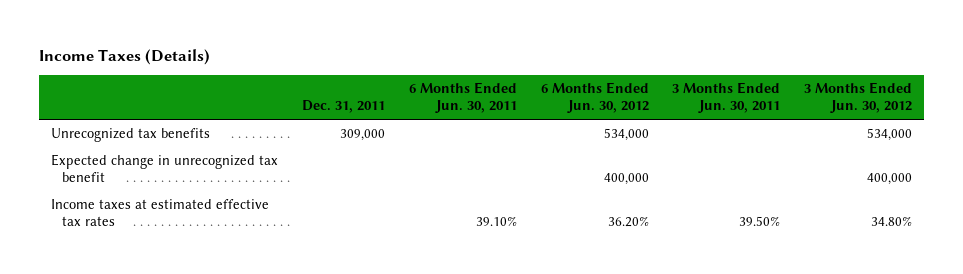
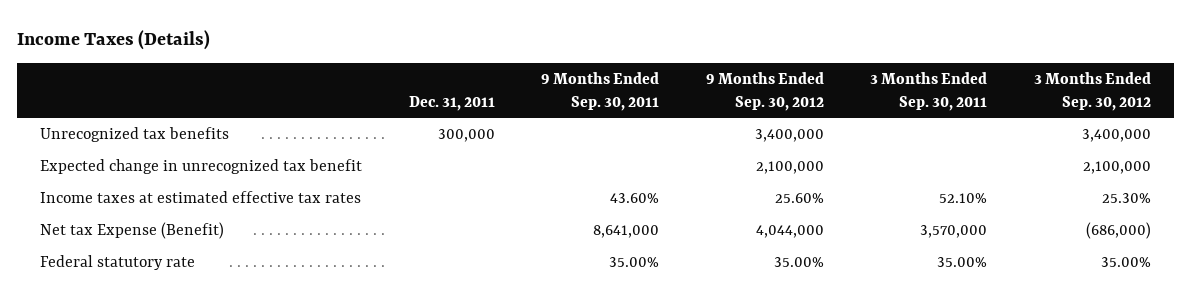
- | Dec. 31, 2011 | 6 Months Ended Jun. 30, 2011 | 6 Months Ended Jun. 30, 2012 | 3 Months Ended Jun. 30, 2011 | 3 Months Ended Jun. 30, 2012
+ | Dec. 31, 2011 | 9 Months Ended Sep. 30, 2011 | 9 Months Ended Sep. 30, 2012 | 3 Months Ended Sep. 30, 2011 | 3 Months Ended Sep. 30, 2012
- Unrecognized tax benefits | 309,000 | | 534,000 | | 534,000
+ Unrecognized tax benefits | 300,000 | | 3,400,000 | | 3,400,000
+ Net tax Expense (Benefit) | | 8,641,000 | 4,044,000 | 3,570,000 | (686,000)
+ Federal statutory rate | | 35.00% | 35.00% | 35.00% | 35.00%

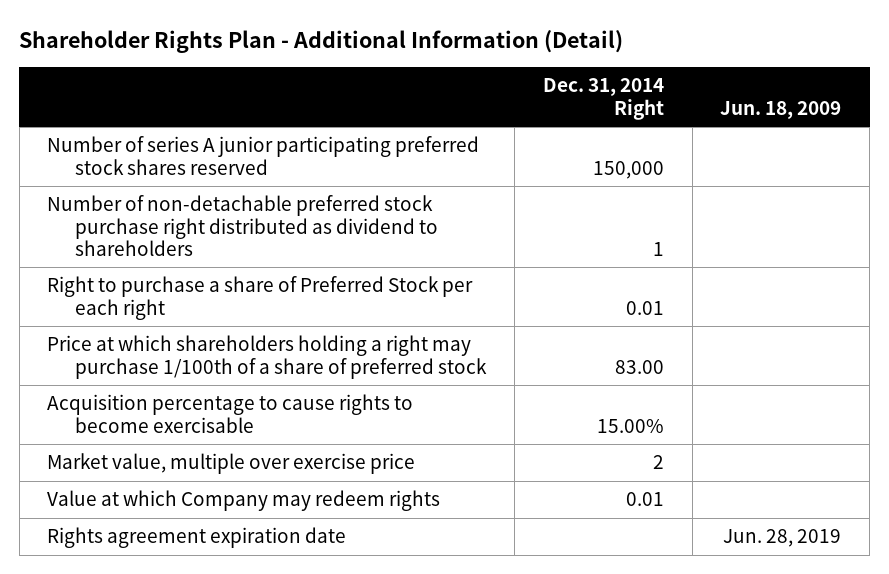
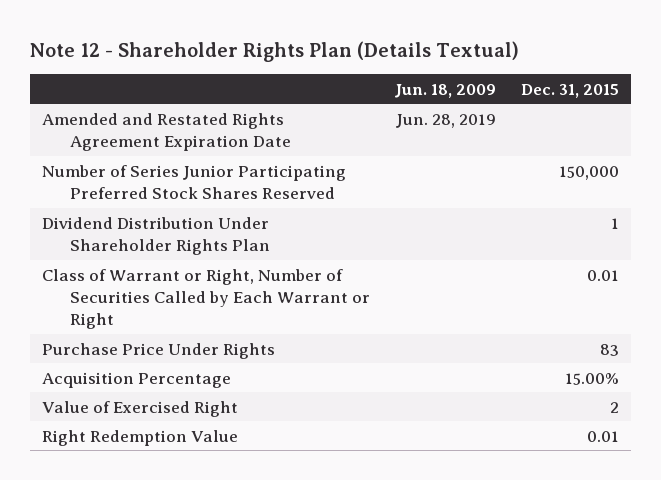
- Shareholder Rights Plan - Additional Information (Detail)
+ Note 12 - Shareholder Rights Plan (Details Textual)
- | Dec. 31, 2014 Right | Jun. 18, 2009
+ | Jun. 18, 2009 | Dec. 31, 2015
- Number of series A junior participating preferred stock shares reserved | 150,000 |
- Number of non-detachable preferred stock purchase right distributed as dividend to shareholders | 1 |
- Right to purchase a share of Preferred Stock per each right | 0.01 |
- Price at which shareholders holding a right may purchase 1/100th of a share of preferred stock | 83.00 |
- Acquisition percentage to cause rights to become exercisable | 15.00% |
- Market value, multiple over exercise price | 2 |
- Value at which Company may redeem rights | 0.01 |
- Rights agreement expiration date | | Jun. 28, 2019
+ Amended and Restated Rights Agreement Expiration Date | Jun. 28, 2019 |
+ Number of Series Junior Participating Preferred Stock Shares Reserved | | 150,000
+ Dividend Distribution Under Shareholder Rights Plan | | 1
+ Class of Warrant or Right, Number of Securities Called by Each Warrant or Right | | 0.01
+ Purchase Price Under Rights | | 83
+ Acquisition Percentage | | 15.00%
+ Value of Exercised Right | | 2
+ Right Redemption Value | | 0.01

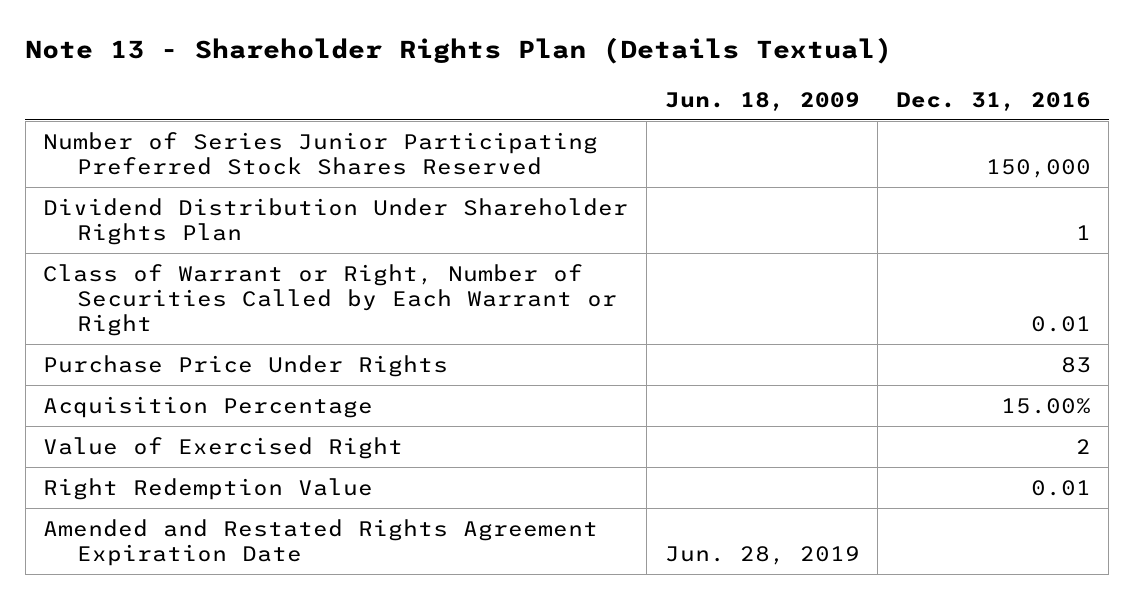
- Note 12 - Shareholder Rights Plan (Details Textual)
+ Note 13 - Shareholder Rights Plan (Details Textual)
- | Jun. 18, 2009 | Dec. 31, 2015
+ | Jun. 18, 2009 | Dec. 31, 2016
moved down: Amended and Restated Rights Agreement Expiration Date | Jun. 28, 2019 |

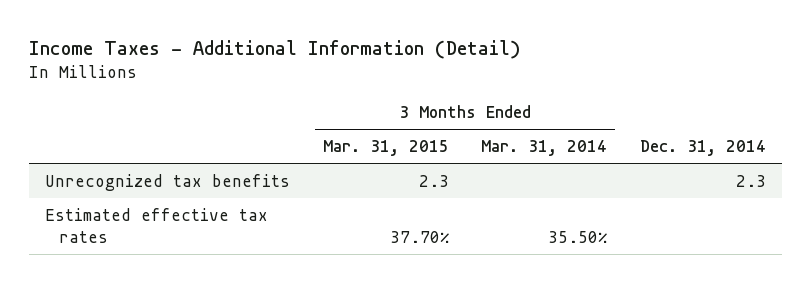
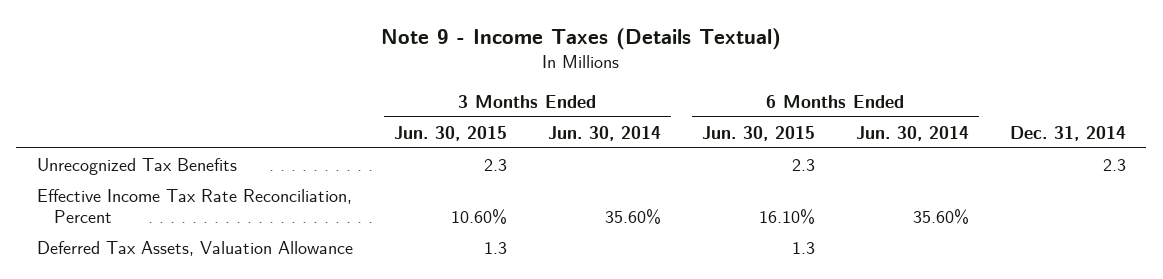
- Income Taxes - Additional Information (Detail)
+ Note 9 - Income Taxes (Details Textual)
- | 3 Months Ended Mar. 31, 2015 | 3 Months Ended Mar. 31, 2014 | Dec. 31, 2014
+ | 3 Months Ended Jun. 30, 2015 | 3 Months Ended Jun. 30, 2014 | 6 Months Ended Jun. 30, 2015 | 6 Months Ended Jun. 30, 2014 | Dec. 31, 2014
- Unrecognized tax benefits | 2.3 | | 2.3
- Estimated effective tax rates | 37.70% | 35.50% |
+ Unrecognized Tax Benefits | 2.3 | | 2.3 | | 2.3
+ Effective Income Tax Rate Reconciliation, Percent | 10.60% | 35.60% | 16.10% | 35.60% |
+ Deferred Tax Assets, Valuation Allowance | 1.3 | | 1.3 | |

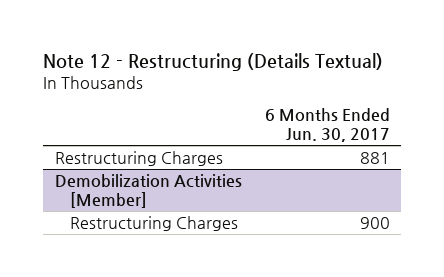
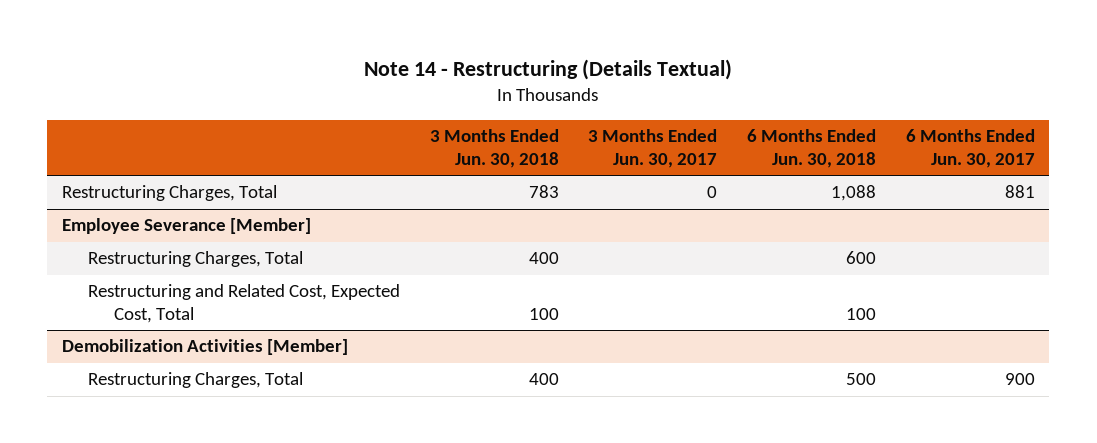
- Note 12 - Restructuring (Details Textual)
+ Note 14 - Restructuring (Details Textual)
- | 6 Months Ended Jun. 30, 2017
+ | 3 Months Ended Jun. 30, 2018 | 3 Months Ended Jun. 30, 2017 | 6 Months Ended Jun. 30, 2018 | 6 Months Ended Jun. 30, 2017
- Restructuring Charges | 881
+ Restructuring Charges, Total | 783 | 0 | 1,088 | 881
+ Employee Severance [Member]
+ Restructuring Charges, Total | 400 | | 600 |
+ Restructuring and Related Cost, Expected Cost, Total | 100 | | 100 |
@ Demobilization Activities [Member]
- Restructuring Charges | 900
+ Restructuring Charges, Total | 400 | | 500 | 900

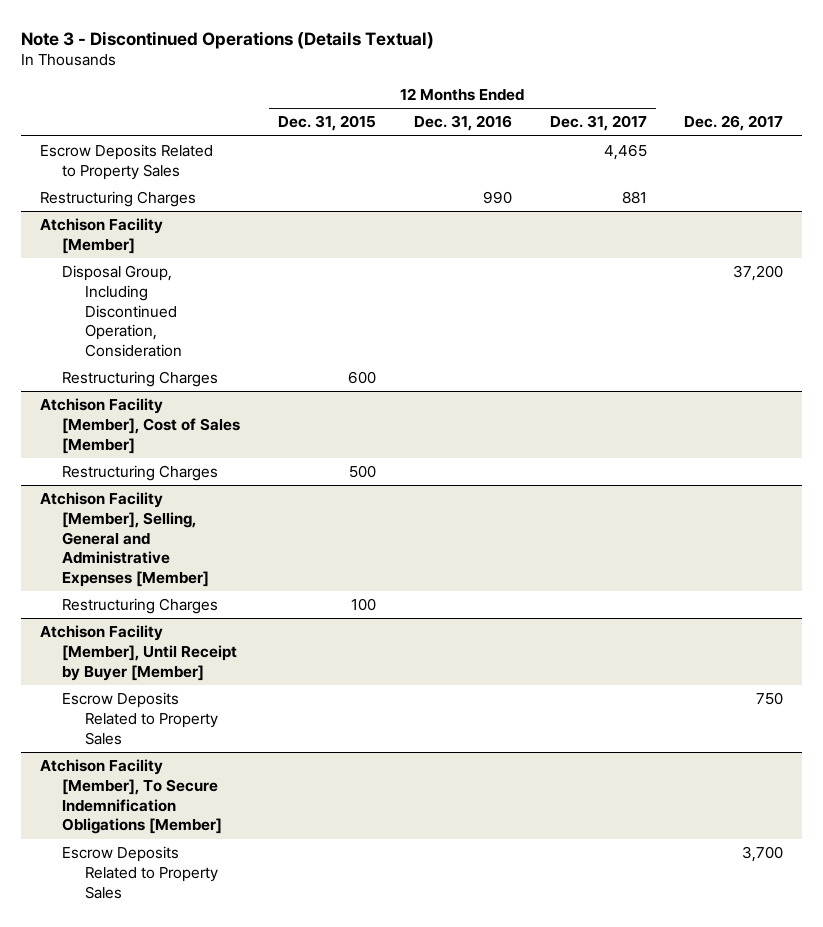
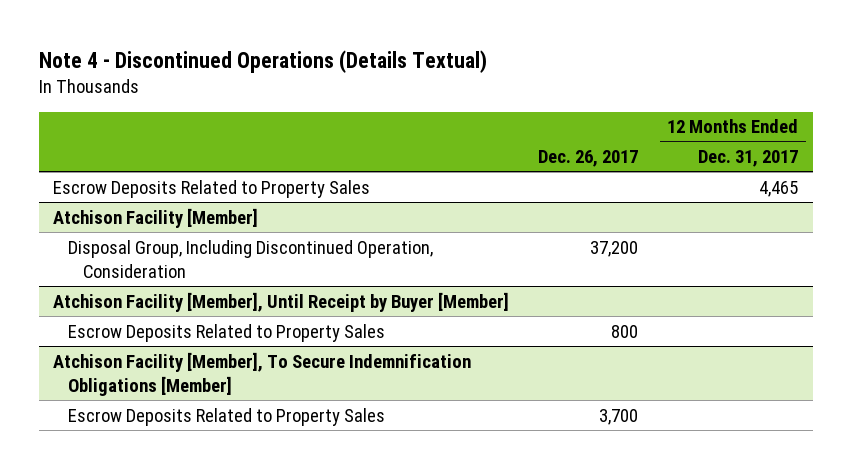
- Note 3 - Discontinued Operations (Details Textual)
+ Note 4 - Discontinued Operations (Details Textual)
- | 12 Months Ended Dec. 31, 2015 | 12 Months Ended Dec. 31, 2016 | 12 Months Ended Dec. 31, 2017 | Dec. 26, 2017
+ | Dec. 26, 2017 | 12 Months Ended Dec. 31, 2017
- Restructuring Charges | | 990 | 881 |
@ Atchison Facility [Member]
- Restructuring Charges | 600 | | |
- Atchison Facility [Member], Cost of Sales [Member]
- Restructuring Charges | 500 | | |
- Atchison Facility [Member], Selling, General and Administrative Expenses [Member]
- Restructuring Charges | 100 | | |
@ Atchison Facility [Member], Until Receipt by Buyer [Member]
- Escrow Deposits Related to Property Sales | | | | 750
+ Escrow Deposits Related to Property Sales | 800 |

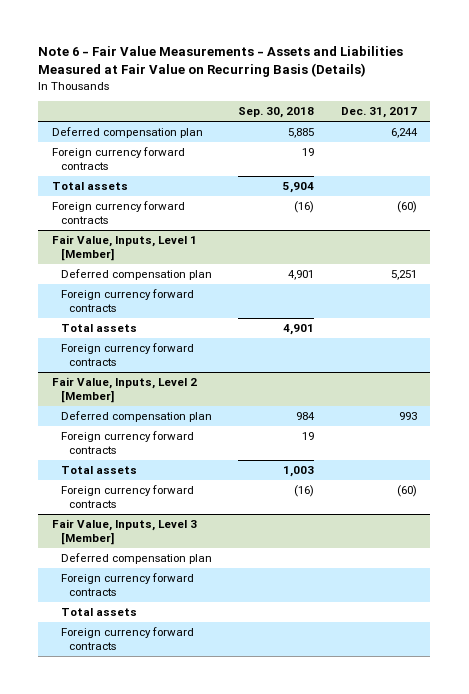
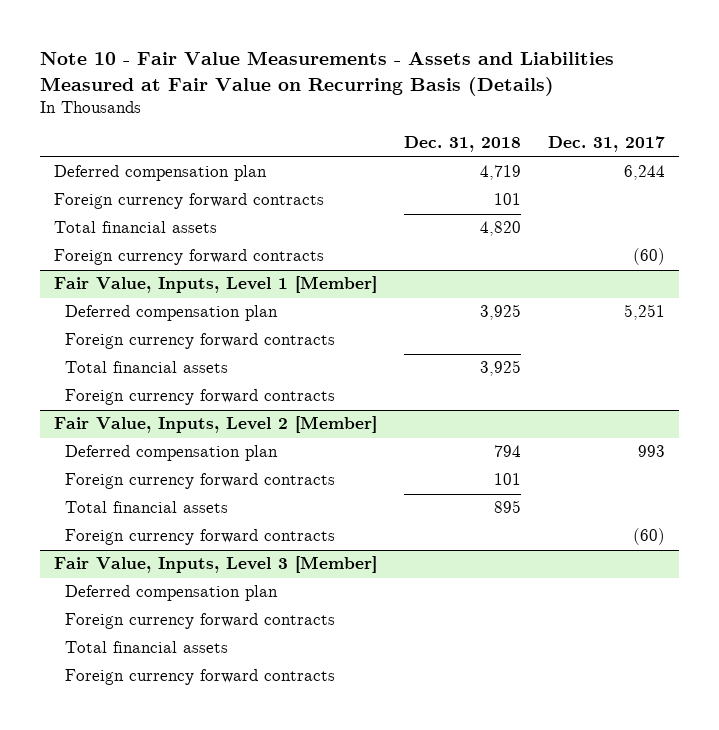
- Note 6 - Fair Value Measurements - Assets and Liabilities Measured at Fair Value on Recurring Basis (Details)
+ Note 10 - Fair Value Measurements - Assets and Liabilities Measured at Fair Value on Recurring Basis (Details)
- | Sep. 30, 2018 | Dec. 31, 2017
+ | Dec. 31, 2018 | Dec. 31, 2017
- Total assets | 5,904 |
+ Total financial assets | 4,820 |
@ Fair Value, Inputs, Level 1 [Member]
- Total assets | 4,901 |
+ Total financial assets | 3,925 |
@ Fair Value, Inputs, Level 2 [Member]
- Total assets | 1,003 |
+ Total financial assets | 895 |
@ Fair Value, Inputs, Level 3 [Member]
- Total assets
+ Total financial assets

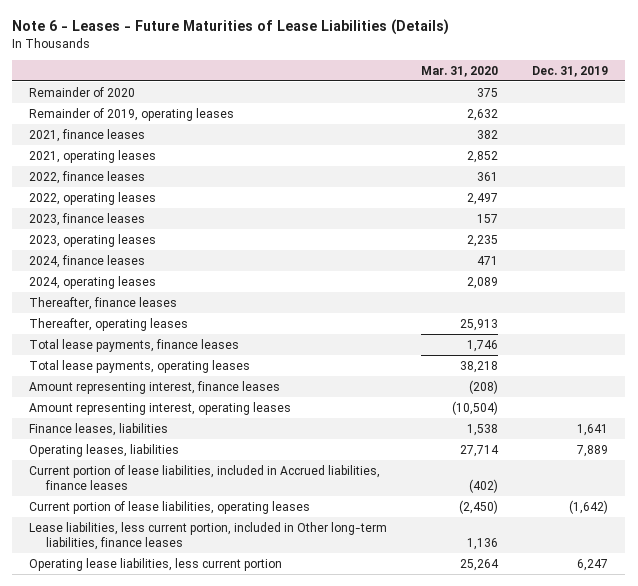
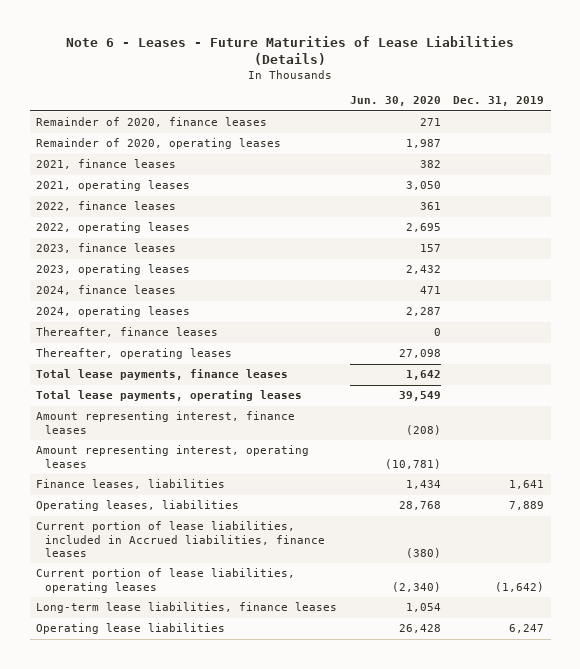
- | Mar. 31, 2020 | Dec. 31, 2019
+ | Jun. 30, 2020 | Dec. 31, 2019
- Remainder of 2020 | 375 |
- Remainder of 2019, operating leases | 2,632 |
+ Remainder of 2020, finance leases | 271 |
+ Remainder of 2020, operating leases | 1,987 |
- Lease liabilities, less current portion, included in Other long-term liabilities, finance leases | 1,136 |
- Operating lease liabilities, less current portion | 25,264 | 6,247
+ Long-term lease liabilities, finance leases | 1,054 |
+ Operating lease liabilities | 26,428 | 6,247

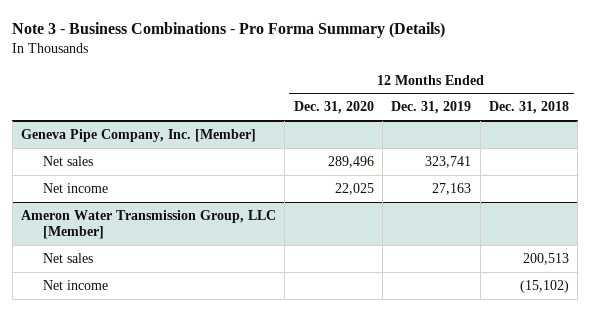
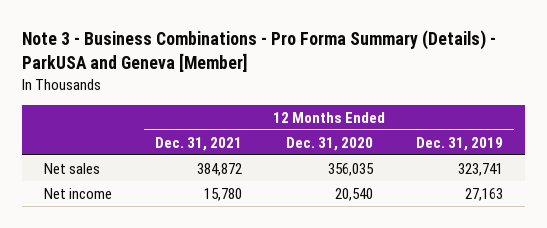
- Note 3 - Business Combinations - Pro Forma Summary (Details)
+ Note 3 - Business Combinations - Pro Forma Summary (Details) - ParkUSA and Geneva [Member]
- | 12 Months Ended Dec. 31, 2020 | 12 Months Ended Dec. 31, 2019 | 12 Months Ended Dec. 31, 2018
+ | 12 Months Ended Dec. 31, 2021 | 12 Months Ended Dec. 31, 2020 | 12 Months Ended Dec. 31, 2019
- Geneva Pipe Company, Inc. [Member]
- Net sales | 289,496 | 323,741 |
- Net income | 22,025 | 27,163 |
- Ameron Water Transmission Group, LLC [Member]
- Net sales | | | 200,513
- Net income | | | (15,102)
+ Net sales | 384,872 | 356,035 | 323,741
+ Net income | 15,780 | 20,540 | 27,163

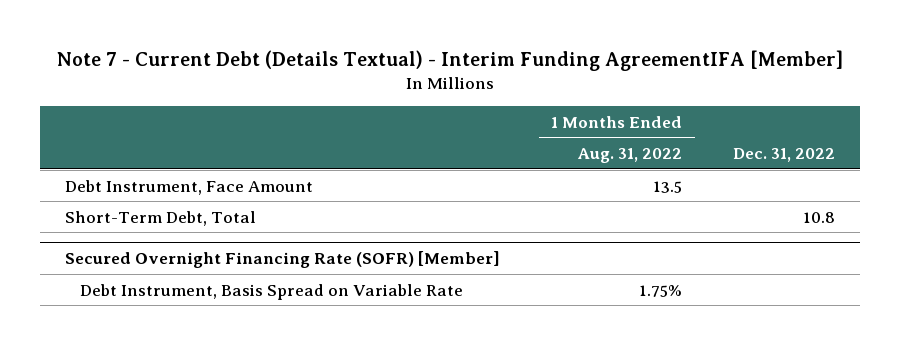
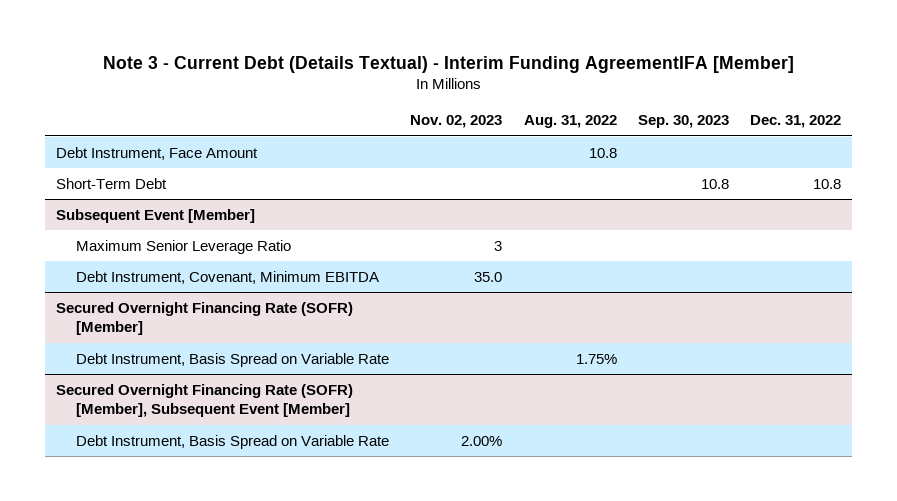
- Note 7 - Current Debt (Details Textual) - Interim Funding AgreementIFA [Member]
+ Note 3 - Current Debt (Details Textual) - Interim Funding AgreementIFA [Member]
- | 1 Months Ended Aug. 31, 2022 | Dec. 31, 2022
+ | Nov. 02, 2023 | Aug. 31, 2022 | Sep. 30, 2023 | Dec. 31, 2022
- Short-Term Debt, Total | | 10.8
+ Short-Term Debt | | | 10.8 | 10.8
+ Subsequent Event [Member]
+ Maximum Senior Leverage Ratio | 3 | | |
+ Debt Instrument, Covenant, Minimum EBITDA | 35.0 | | |
+ Secured Overnight Financing Rate (SOFR) [Member], Subsequent Event [Member]
+ Debt Instrument, Basis Spread on Variable Rate | 2.00% | | |

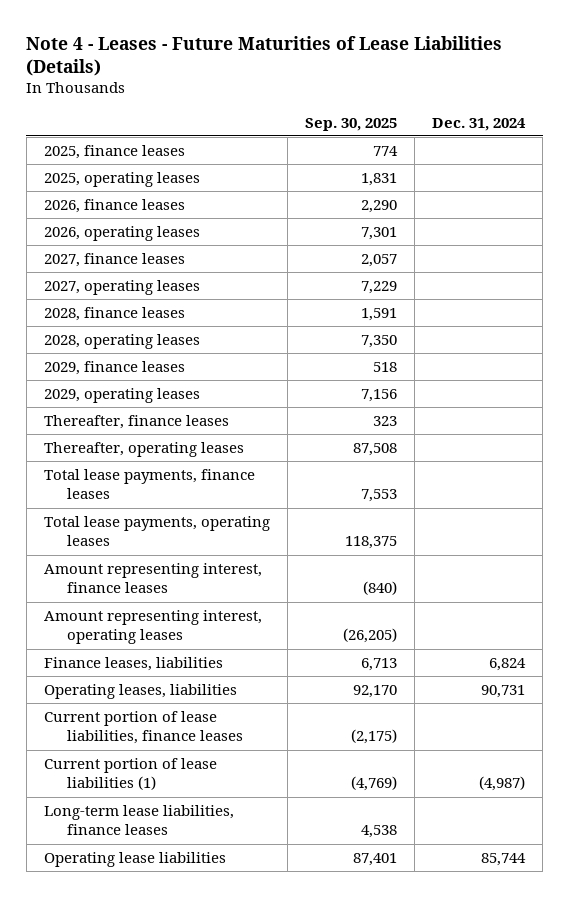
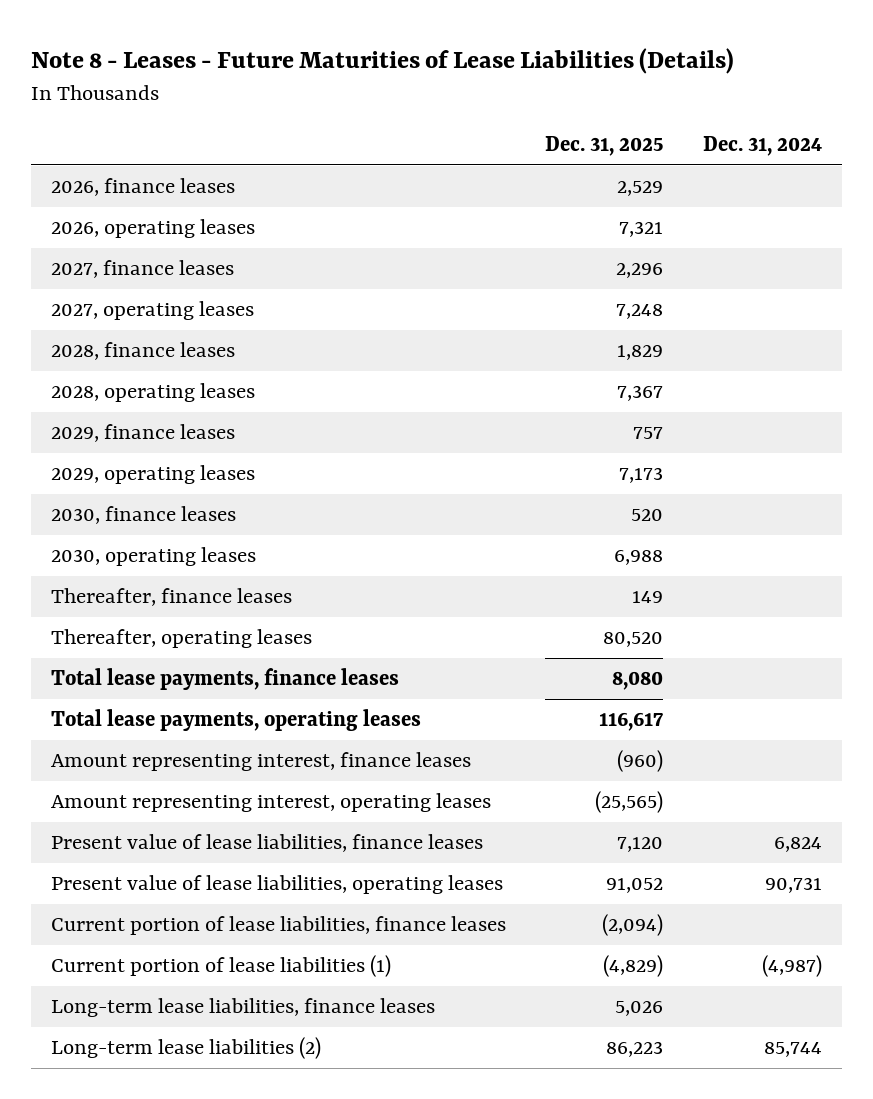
- Note 4 - Leases - Future Maturities of Lease Liabilities (Details)
+ Note 8 - Leases - Future Maturities of Lease Liabilities (Details)
- | Sep. 30, 2025 | Dec. 31, 2024
+ | Dec. 31, 2025 | Dec. 31, 2024
- 2025, finance leases | 774 |
- 2025, operating leases | 1,831 |
+ 2030, finance leases | 520 |
+ 2030, operating leases | 6,988 |
- Finance leases, liabilities | 6,713 | 6,824
- Operating leases, liabilities | 92,170 | 90,731
+ Present value of lease liabilities, finance leases | 7,120 | 6,824
+ Present value of lease liabilities, operating leases | 91,052 | 90,731
- Operating lease liabilities | 87,401 | 85,744
+ Long-term lease liabilities (2) | 86,223 | 85,744

